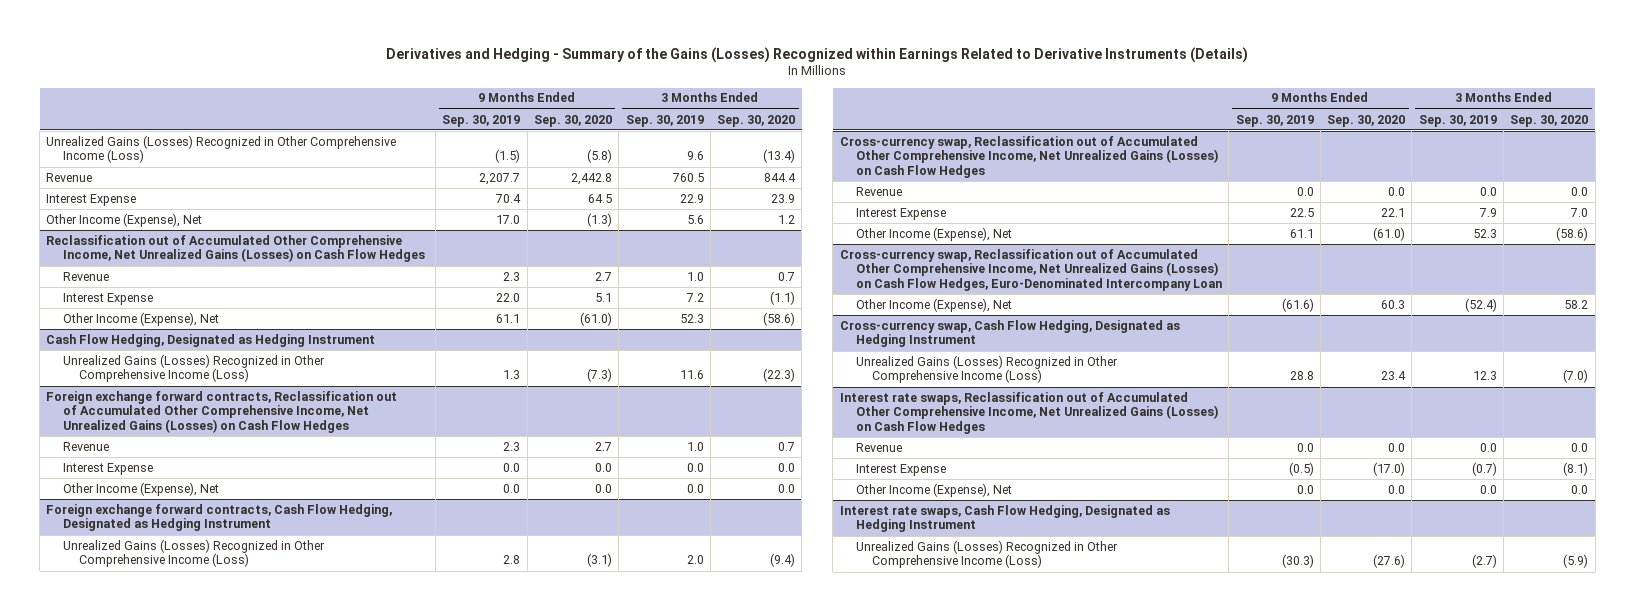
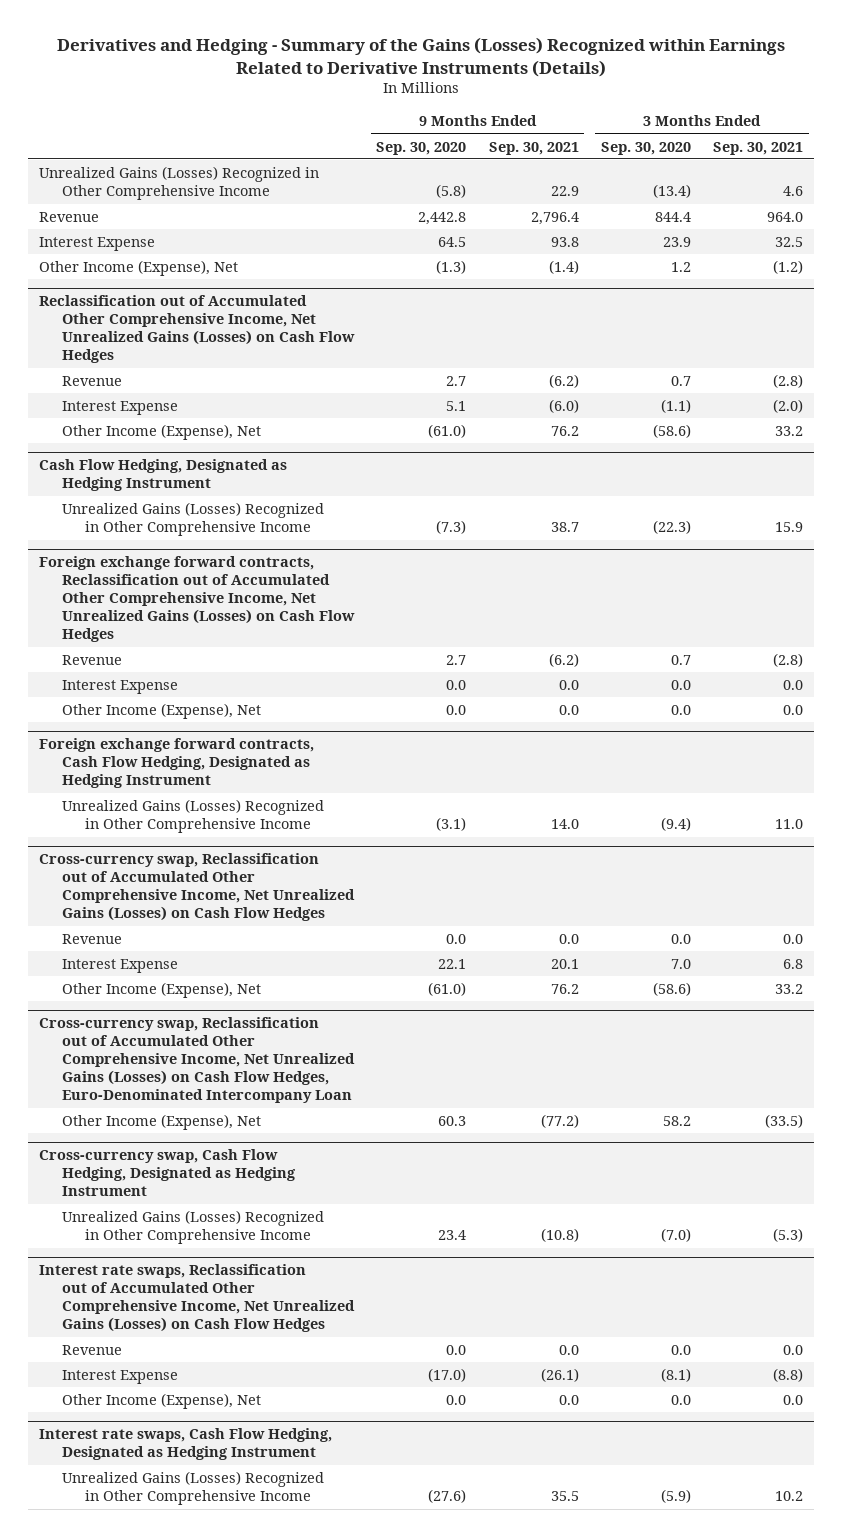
- | 9 Months Ended Sep. 30, 2019 | 9 Months Ended Sep. 30, 2020 | 3 Months Ended Sep. 30, 2019 | 3 Months Ended Sep. 30, 2020
+ | 9 Months Ended Sep. 30, 2020 | 9 Months Ended Sep. 30, 2021 | 3 Months Ended Sep. 30, 2020 | 3 Months Ended Sep. 30, 2021
- Unrealized Gains (Losses) Recognized in Other Comprehensive Income (Loss) | (1.5) | (5.8) | 9.6 | (13.4)
+ Unrealized Gains (Losses) Recognized in Other Comprehensive Income | (5.8) | 22.9 | (13.4) | 4.6
@ Cash Flow Hedging, Designated as Hedging Instrument
- Unrealized Gains (Losses) Recognized in Other Comprehensive Income (Loss) | 1.3 | (7.3) | 11.6 | (22.3)
+ Unrealized Gains (Losses) Recognized in Other Comprehensive Income | (7.3) | 38.7 | (22.3) | 15.9
@ Foreign exchange forward contracts, Cash Flow Hedging, Designated as Hedging Instrument
- Unrealized Gains (Losses) Recognized in Other Comprehensive Income (Loss) | 2.8 | (3.1) | 2.0 | (9.4)
+ Unrealized Gains (Losses) Recognized in Other Comprehensive Income | (3.1) | 14.0 | (9.4) | 11.0
@ Cross-currency swap, Cash Flow Hedging, Designated as Hedging Instrument
- Unrealized Gains (Losses) Recognized in Other Comprehensive Income (Loss) | 28.8 | 23.4 | 12.3 | (7.0)
+ Unrealized Gains (Losses) Recognized in Other Comprehensive Income | 23.4 | (10.8) | (7.0) | (5.3)
@ Interest rate swaps, Cash Flow Hedging, Designated as Hedging Instrument
- Unrealized Gains (Losses) Recognized in Other Comprehensive Income (Loss) | (30.3) | (27.6) | (2.7) | (5.9)
+ Unrealized Gains (Losses) Recognized in Other Comprehensive Income | (27.6) | 35.5 | (5.9) | 10.2

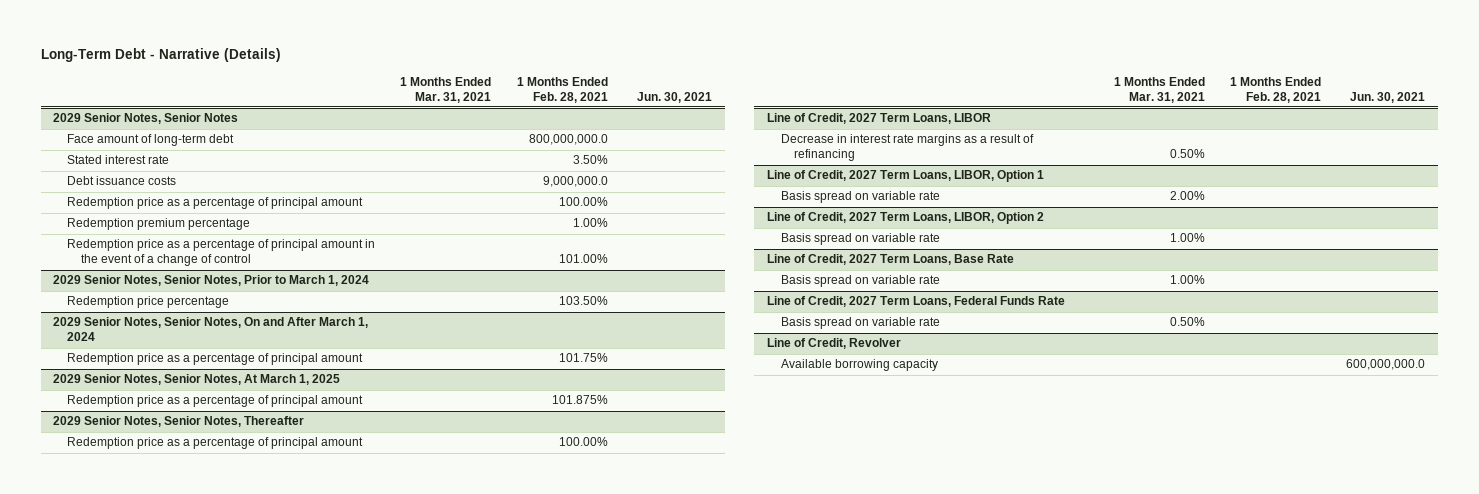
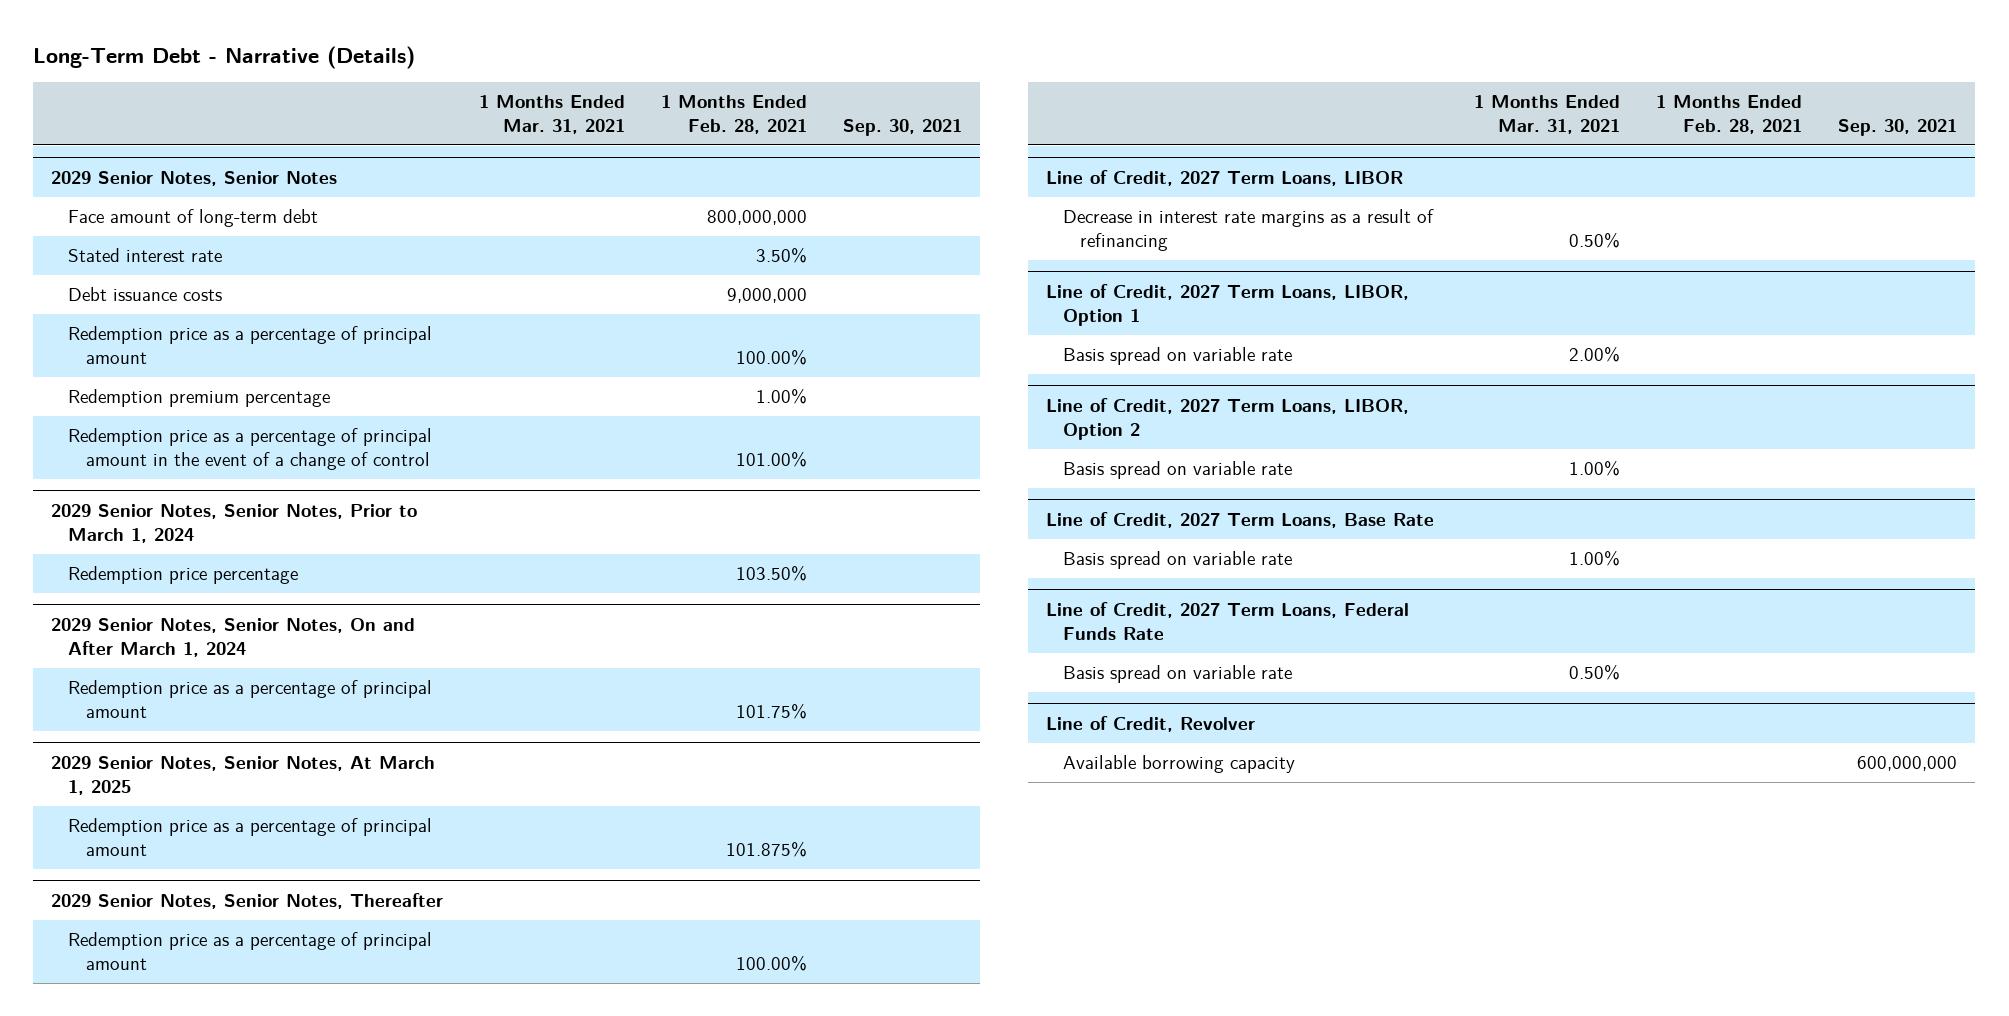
- | 1 Months Ended Mar. 31, 2021 | 1 Months Ended Feb. 28, 2021 | Jun. 30, 2021
+ | 1 Months Ended Mar. 31, 2021 | 1 Months Ended Feb. 28, 2021 | Sep. 30, 2021
@ 2029 Senior Notes, Senior Notes
- Face amount of long-term debt | | 800,000,000.0 |
+ Face amount of long-term debt | | 800,000,000 |
- Debt issuance costs | | 9,000,000.0 |
+ Debt issuance costs | | 9,000,000 |

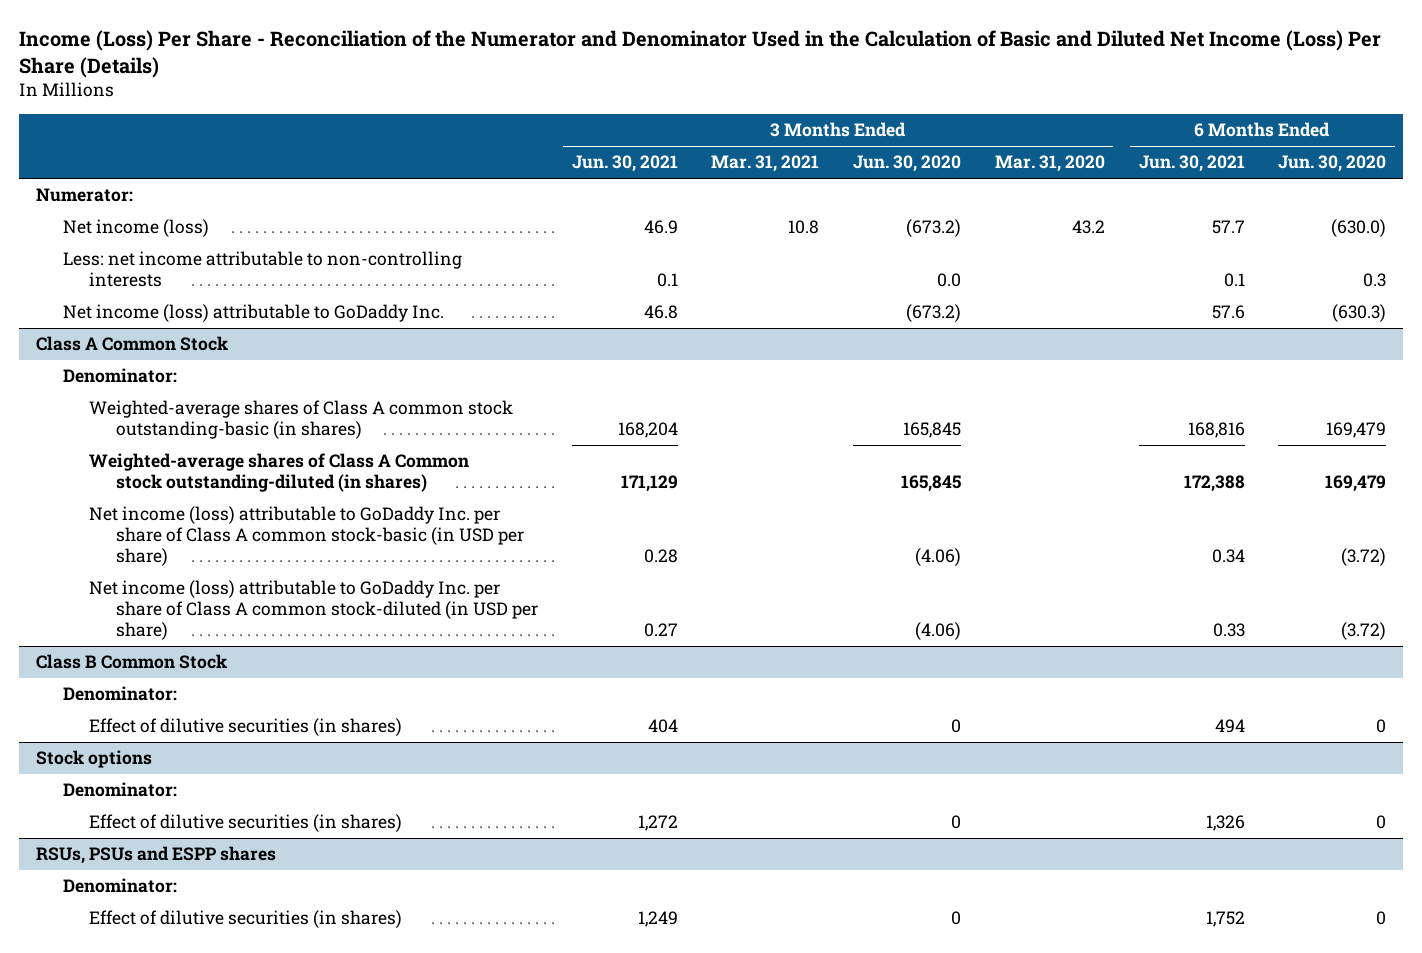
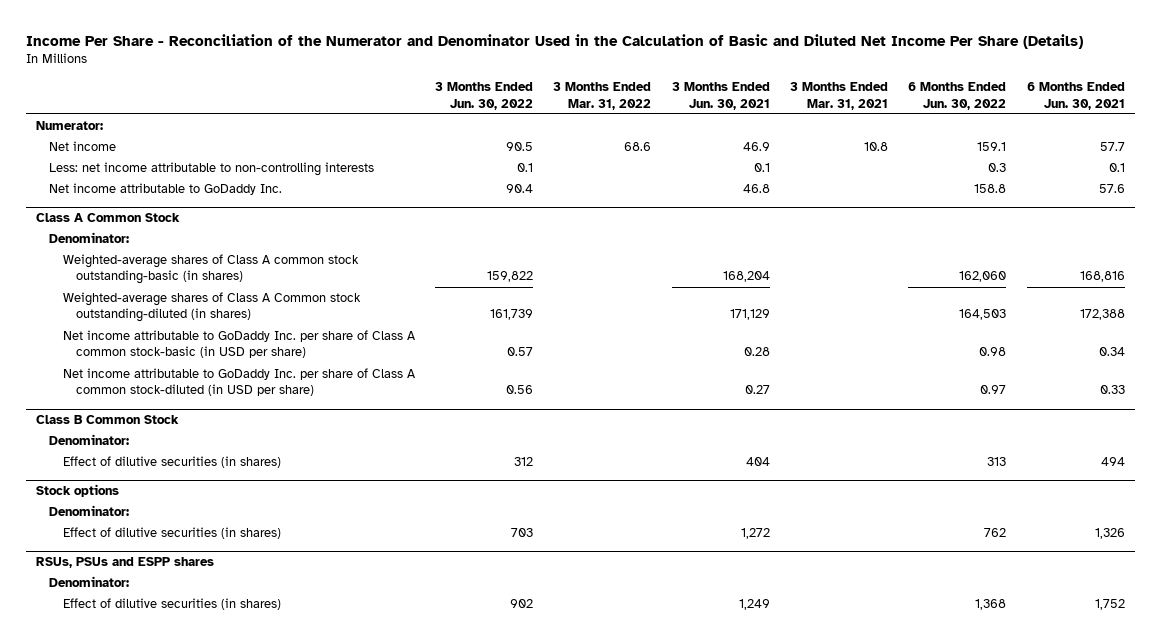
- Income (Loss) Per Share - Reconciliation of the Numerator and Denominator Used in the Calculation of Basic and Diluted Net Income (Loss) Per Share (Details)
+ Income Per Share - Reconciliation of the Numerator and Denominator Used in the Calculation of Basic and Diluted Net Income Per Share (Details)
- | 3 Months Ended Jun. 30, 2021 | 3 Months Ended Mar. 31, 2021 | 3 Months Ended Jun. 30, 2020 | 3 Months Ended Mar. 31, 2020 | 6 Months Ended Jun. 30, 2021 | 6 Months Ended Jun. 30, 2020
+ | 3 Months Ended Jun. 30, 2022 | 3 Months Ended Mar. 31, 2022 | 3 Months Ended Jun. 30, 2021 | 3 Months Ended Mar. 31, 2021 | 6 Months Ended Jun. 30, 2022 | 6 Months Ended Jun. 30, 2021
- Net income (loss) | 46.9 | 10.8 | (673.2) | 43.2 | 57.7 | (630.0)
+ Net income | 90.5 | 68.6 | 46.9 | 10.8 | 159.1 | 57.7
- Net income (loss) attributable to GoDaddy Inc. | 46.8 | | (673.2) | | 57.6 | (630.3)
+ Net income attributable to GoDaddy Inc. | 90.4 | | 46.8 | | 158.8 | 57.6
@ Class A Common Stock
- Net income (loss) attributable to GoDaddy Inc. per share of Class A common stock-basic (in USD per share) | 0.28 | | (4.06) | | 0.34 | (3.72)
- Net income (loss) attributable to GoDaddy Inc. per share of Class A common stock-diluted (in USD per share) | 0.27 | | (4.06) | | 0.33 | (3.72)
+ Net income attributable to GoDaddy Inc. per share of Class A common stock-basic (in USD per share) | 0.57 | | 0.28 | | 0.98 | 0.34
+ Net income attributable to GoDaddy Inc. per share of Class A common stock-diluted (in USD per share) | 0.56 | | 0.27 | | 0.97 | 0.33

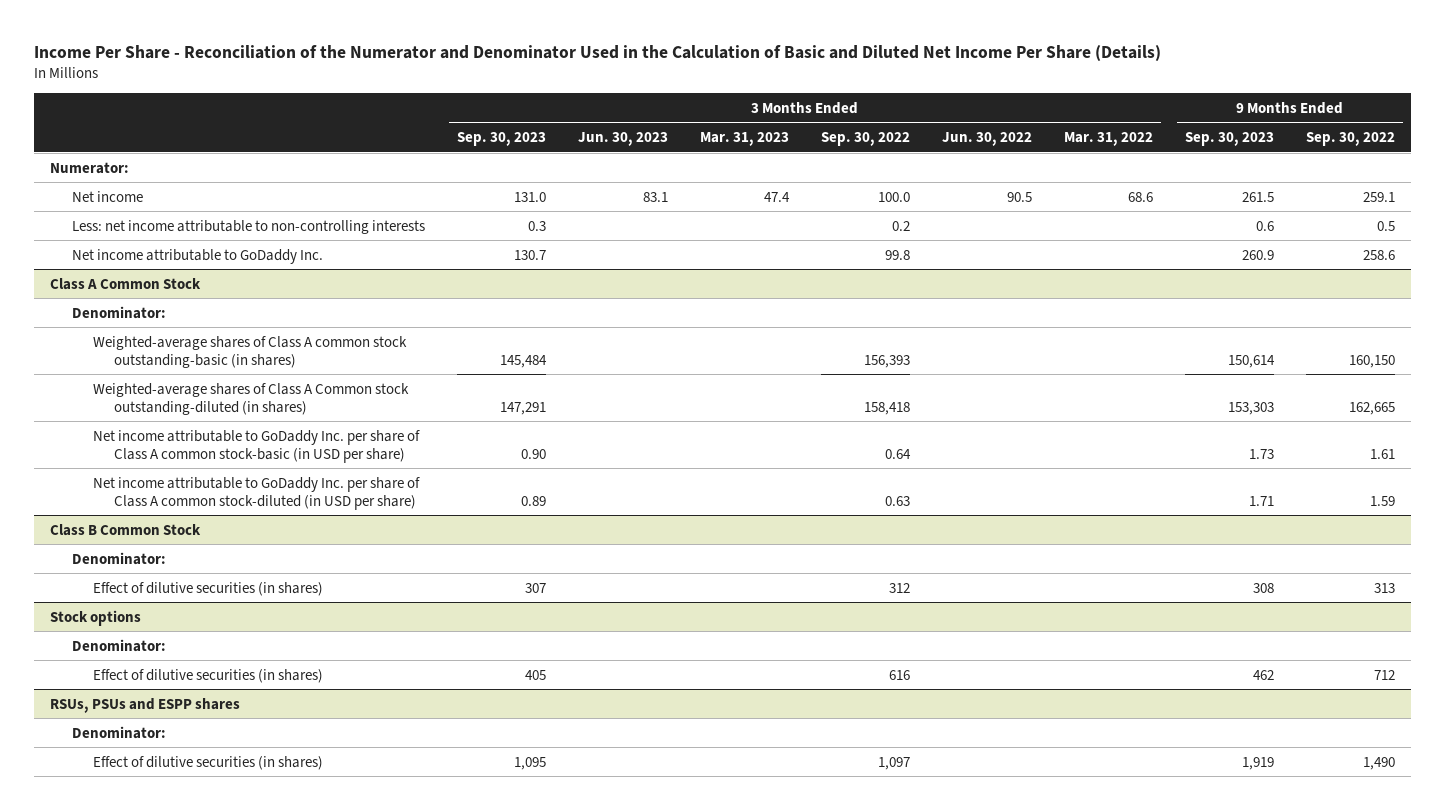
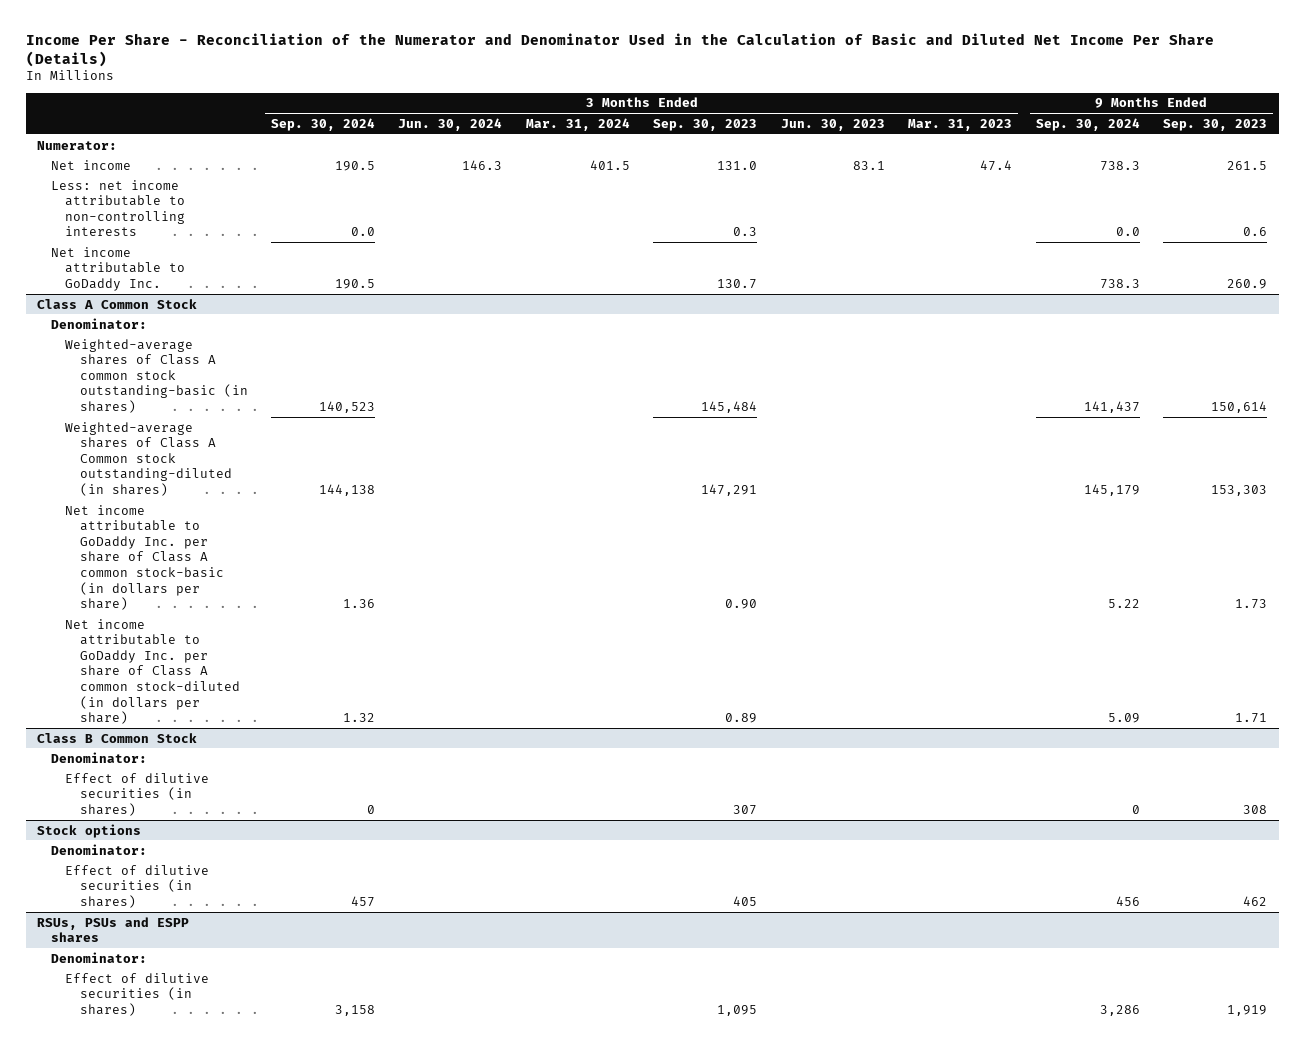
- | 3 Months Ended Sep. 30, 2023 | 3 Months Ended Jun. 30, 2023 | 3 Months Ended Mar. 31, 2023 | 3 Months Ended Sep. 30, 2022 | 3 Months Ended Jun. 30, 2022 | 3 Months Ended Mar. 31, 2022 | 9 Months Ended Sep. 30, 2023 | 9 Months Ended Sep. 30, 2022
+ | 3 Months Ended Sep. 30, 2024 | 3 Months Ended Jun. 30, 2024 | 3 Months Ended Mar. 31, 2024 | 3 Months Ended Sep. 30, 2023 | 3 Months Ended Jun. 30, 2023 | 3 Months Ended Mar. 31, 2023 | 9 Months Ended Sep. 30, 2024 | 9 Months Ended Sep. 30, 2023
@ Class A Common Stock
- Net income attributable to GoDaddy Inc. per share of Class A common stock-basic (in USD per share) | 0.90 | | | 0.64 | | | 1.73 | 1.61
- Net income attributable to GoDaddy Inc. per share of Class A common stock-diluted (in USD per share) | 0.89 | | | 0.63 | | | 1.71 | 1.59
+ Net income attributable to GoDaddy Inc. per share of Class A common stock-basic (in dollars per share) | 1.36 | | | 0.90 | | | 5.22 | 1.73
+ Net income attributable to GoDaddy Inc. per share of Class A common stock-diluted (in dollars per share) | 1.32 | | | 0.89 | | | 5.09 | 1.71

